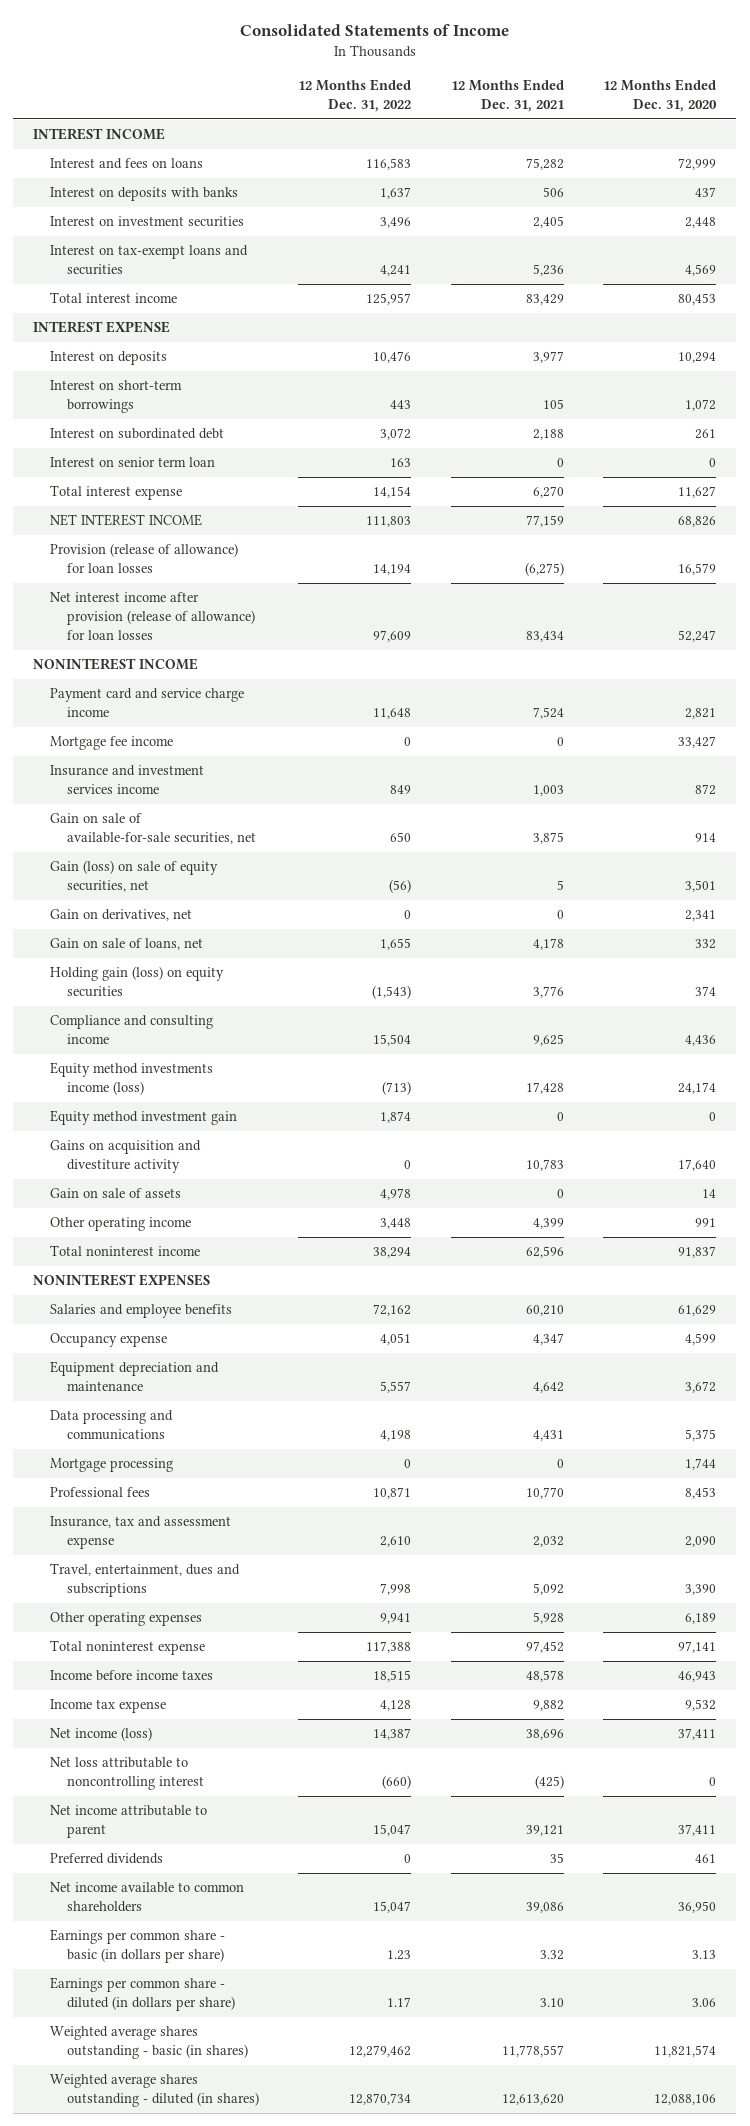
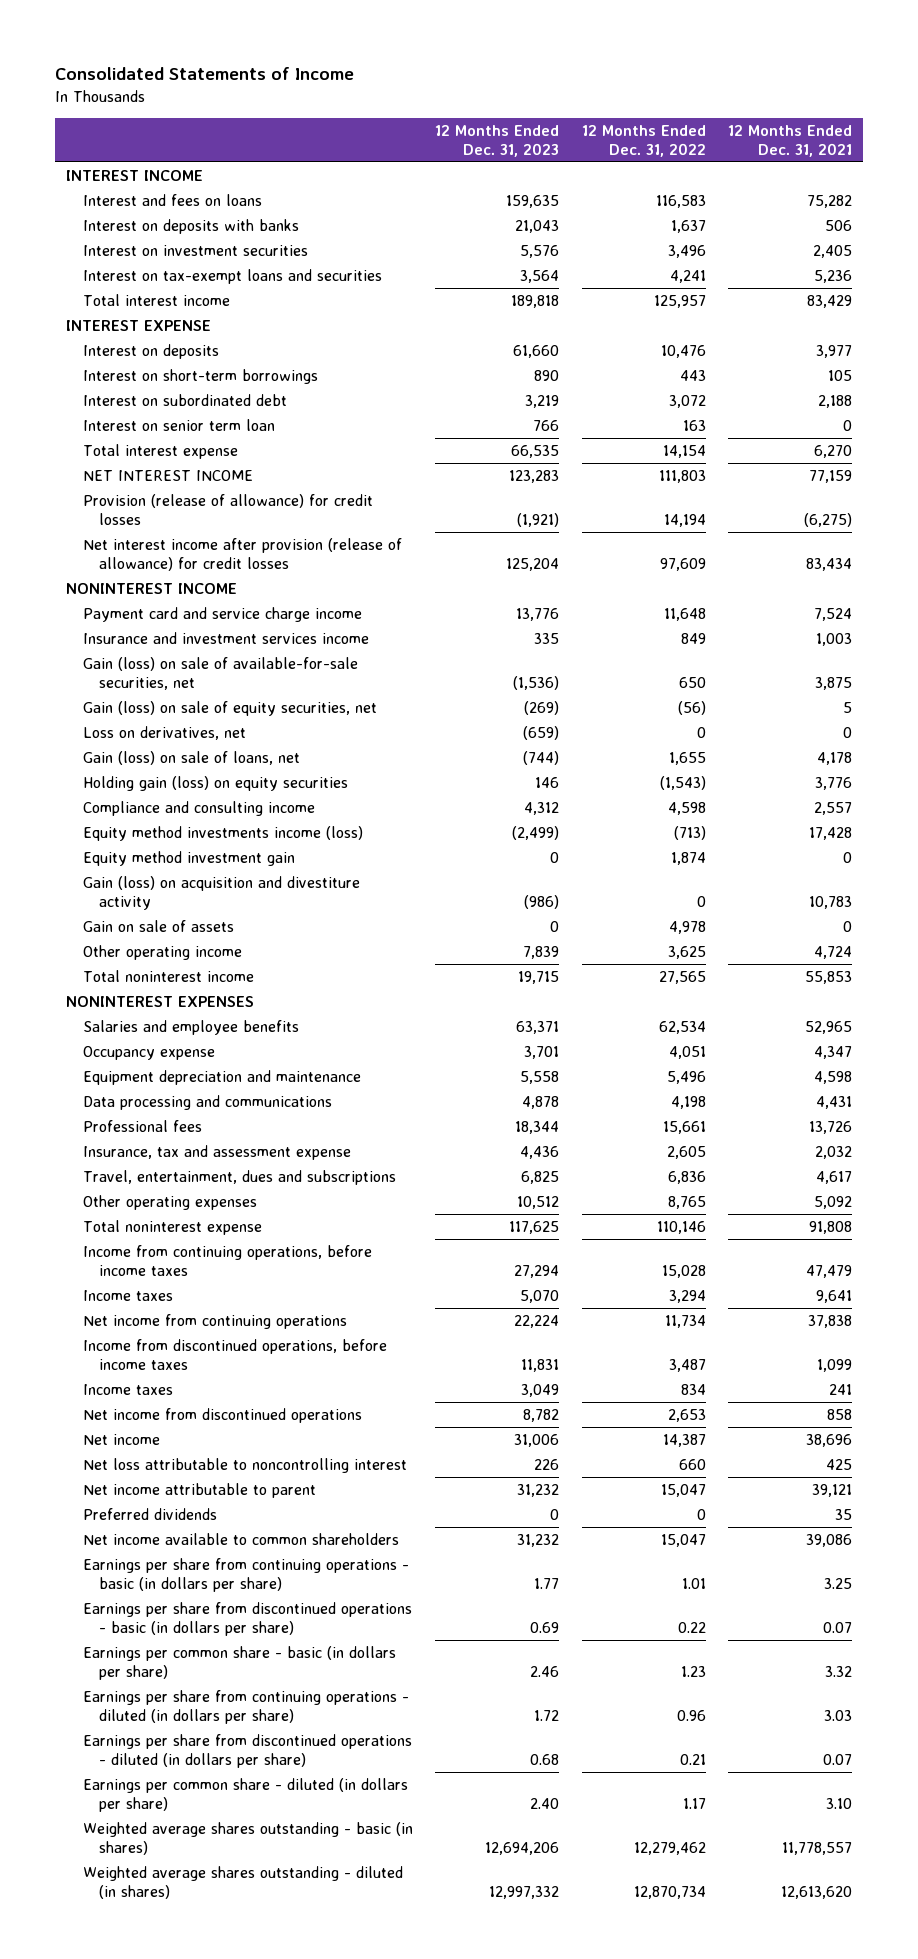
- | 12 Months Ended Dec. 31, 2022 | 12 Months Ended Dec. 31, 2021 | 12 Months Ended Dec. 31, 2020
+ | 12 Months Ended Dec. 31, 2023 | 12 Months Ended Dec. 31, 2022 | 12 Months Ended Dec. 31, 2021
- Provision (release of allowance) for loan losses | 14,194 | (6,275) | 16,579
- Net interest income after provision (release of allowance) for loan losses | 97,609 | 83,434 | 52,247
+ Provision (release of allowance) for credit losses | (1,921) | 14,194 | (6,275)
+ Net interest income after provision (release of allowance) for credit losses | 125,204 | 97,609 | 83,434
- Mortgage fee income | 0 | 0 | 33,427
- Gain on sale of available-for-sale securities, net | 650 | 3,875 | 914
+ Gain (loss) on sale of available-for-sale securities, net | (1,536) | 650 | 3,875
- Gain on derivatives, net | 0 | 0 | 2,341
- Gain on sale of loans, net | 1,655 | 4,178 | 332
+ Loss on derivatives, net | (659) | 0 | 0
+ Gain (loss) on sale of loans, net | (744) | 1,655 | 4,178
- Compliance and consulting income | 15,504 | 9,625 | 4,436
+ Compliance and consulting income | 4,312 | 4,598 | 2,557
- Gains on acquisition and divestiture activity | 0 | 10,783 | 17,640
+ Gain (loss) on acquisition and divestiture activity | (986) | 0 | 10,783
- Other operating income | 3,448 | 4,399 | 991
- Total noninterest income | 38,294 | 62,596 | 91,837
+ Other operating income | 7,839 | 3,625 | 4,724
+ Total noninterest income | 19,715 | 27,565 | 55,853
- Salaries and employee benefits | 72,162 | 60,210 | 61,629
+ Salaries and employee benefits | 63,371 | 62,534 | 52,965
- Equipment depreciation and maintenance | 5,557 | 4,642 | 3,672
+ Equipment depreciation and maintenance | 5,558 | 5,496 | 4,598
- Mortgage processing | 0 | 0 | 1,744
- Professional fees | 10,871 | 10,770 | 8,453
- Insurance, tax and assessment expense | 2,610 | 2,032 | 2,090
- Travel, entertainment, dues and subscriptions | 7,998 | 5,092 | 3,390
- Other operating expenses | 9,941 | 5,928 | 6,189
- Total noninterest expense | 117,388 | 97,452 | 97,141
- Income before income taxes | 18,515 | 48,578 | 46,943
- Income tax expense | 4,128 | 9,882 | 9,532
- Net income (loss) | 14,387 | 38,696 | 37,411
- Net loss attributable to noncontrolling interest | (660) | (425) | 0
+ Professional fees | 18,344 | 15,661 | 13,726
+ Insurance, tax and assessment expense | 4,436 | 2,605 | 2,032
+ Travel, entertainment, dues and subscriptions | 6,825 | 6,836 | 4,617
+ Other operating expenses | 10,512 | 8,765 | 5,092
+ Total noninterest expense | 117,625 | 110,146 | 91,808
+ Income from continuing operations, before income taxes | 27,294 | 15,028 | 47,479
+ Income taxes | 5,070 | 3,294 | 9,641
+ Net income from continuing operations | 22,224 | 11,734 | 37,838
+ Income from discontinued operations, before income taxes | 11,831 | 3,487 | 1,099
+ Income taxes | 3,049 | 834 | 241
+ Net income from discontinued operations | 8,782 | 2,653 | 858
+ Net income | 31,006 | 14,387 | 38,696
+ Net loss attributable to noncontrolling interest | 226 | 660 | 425
+ Earnings per share from continuing operations - basic (in dollars per share) | 1.77 | 1.01 | 3.25
+ Earnings per share from discontinued operations - basic (in dollars per share) | 0.69 | 0.22 | 0.07
+ Earnings per share from continuing operations - diluted (in dollars per share) | 1.72 | 0.96 | 3.03
+ Earnings per share from discontinued operations - diluted (in dollars per share) | 0.68 | 0.21 | 0.07

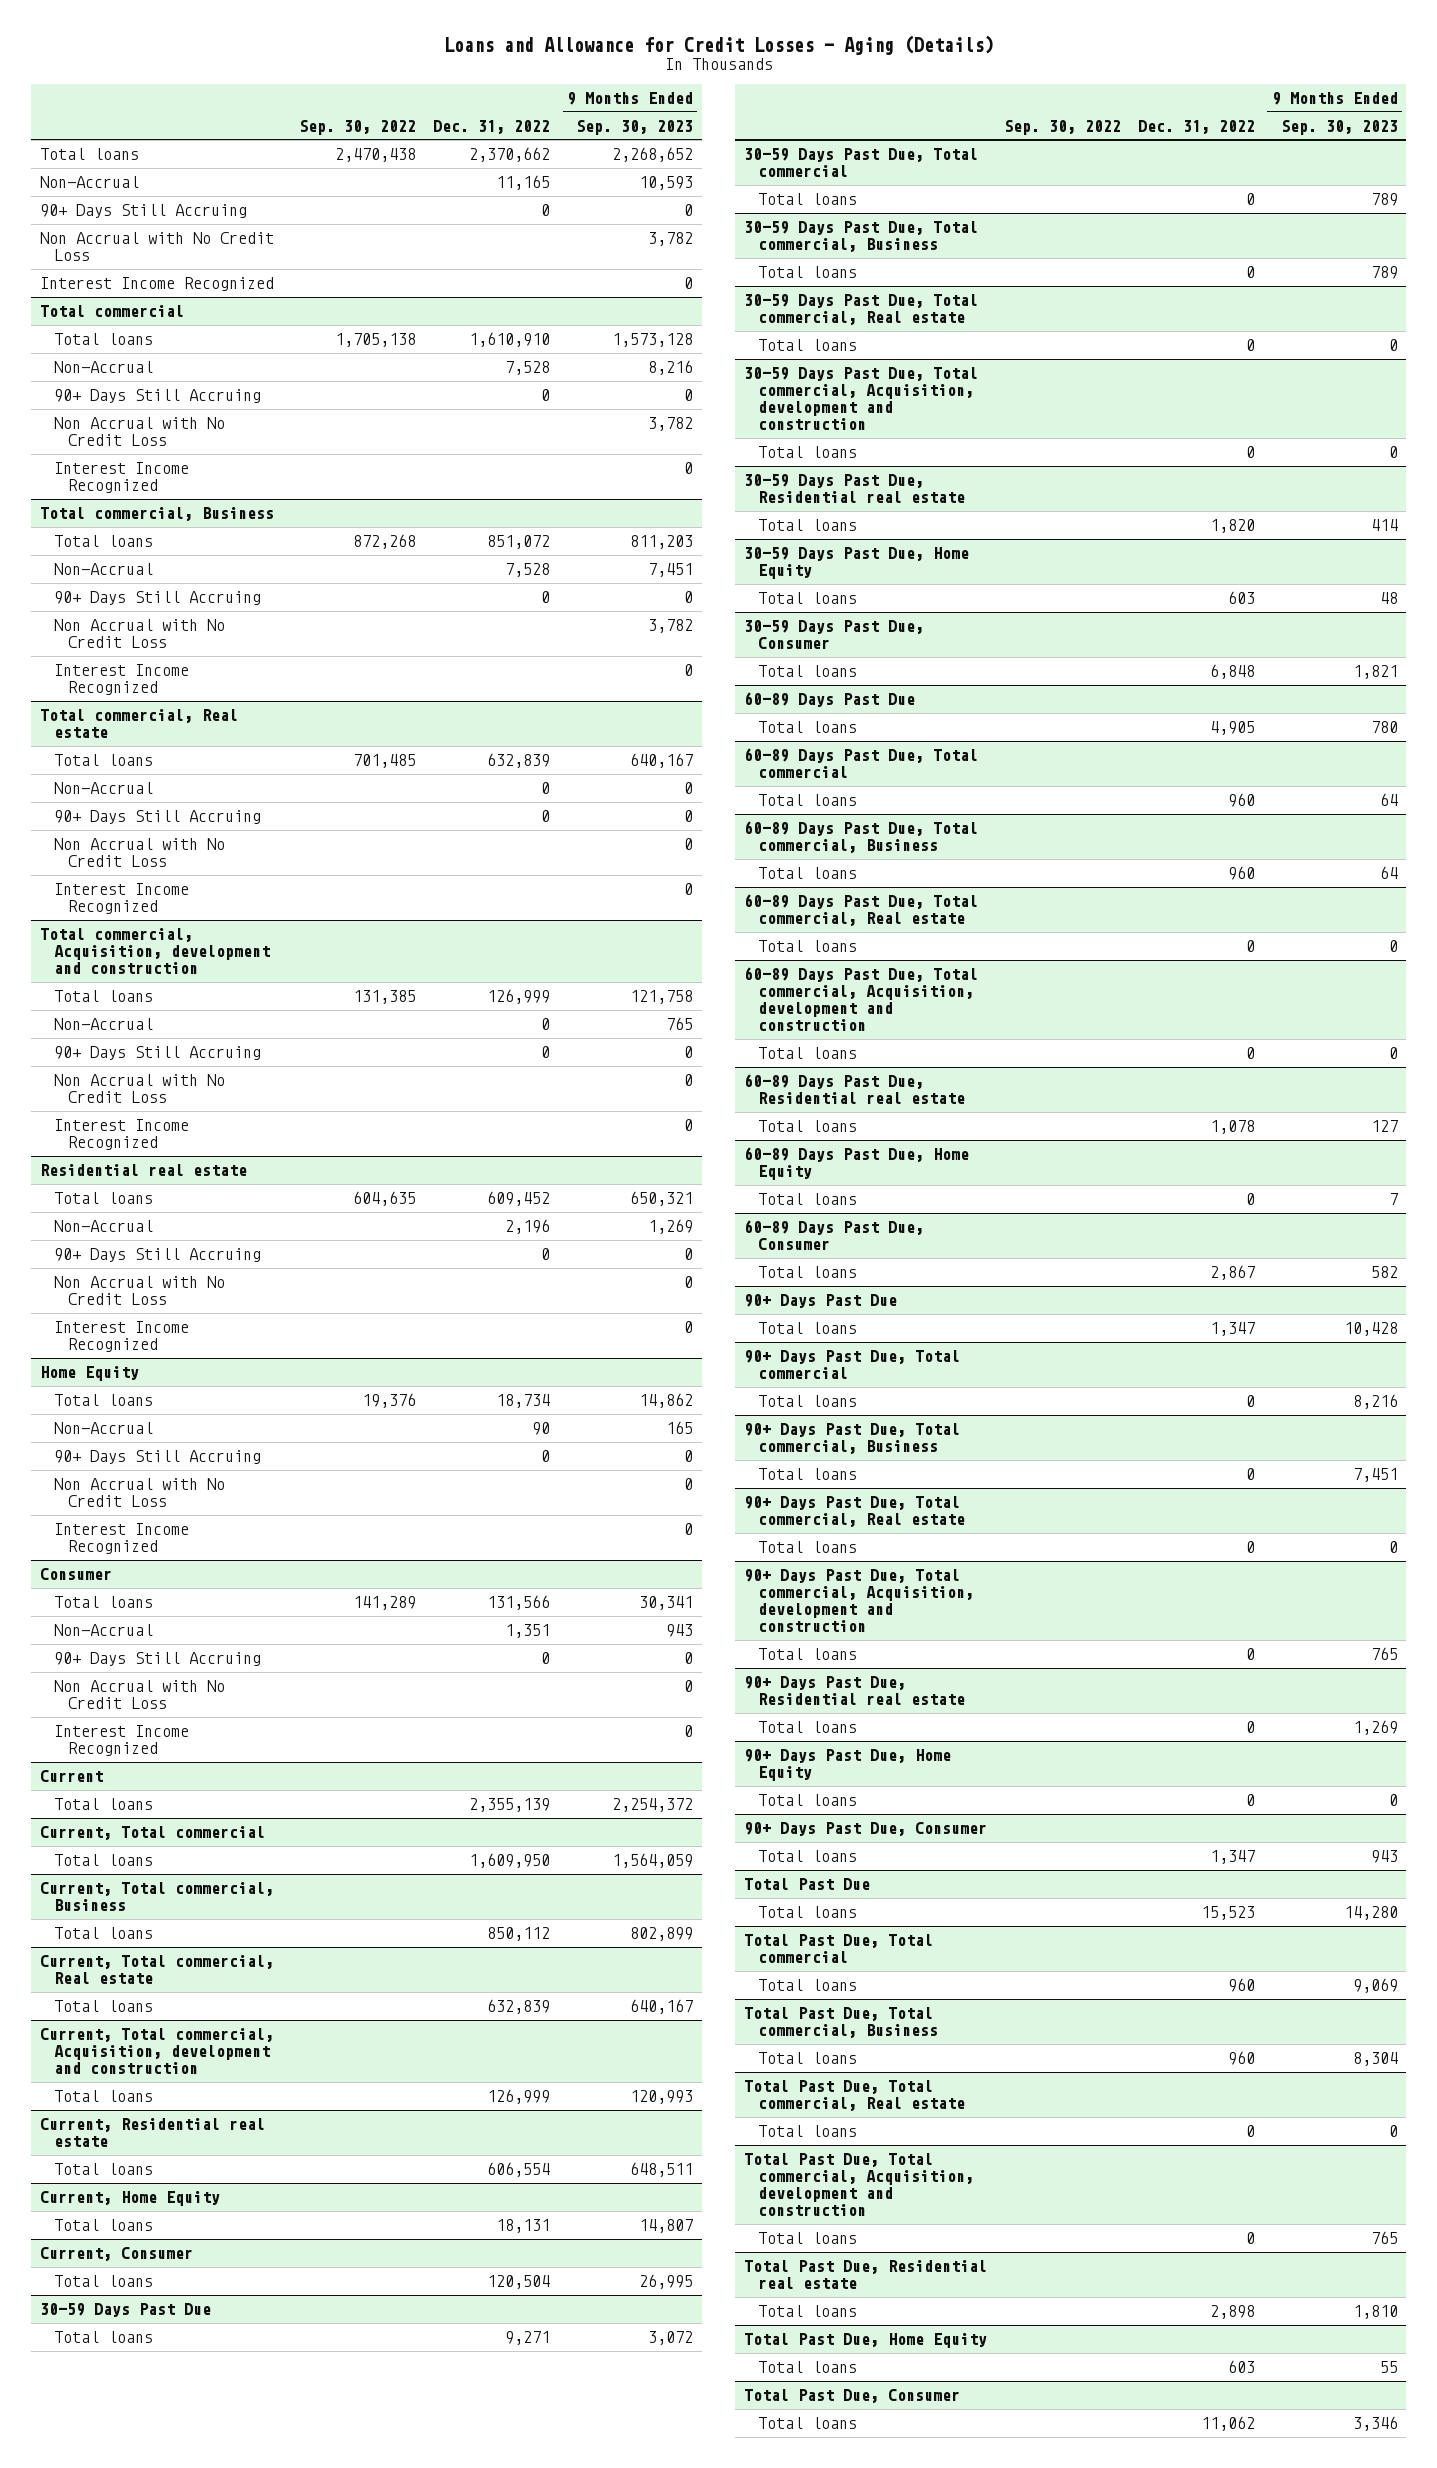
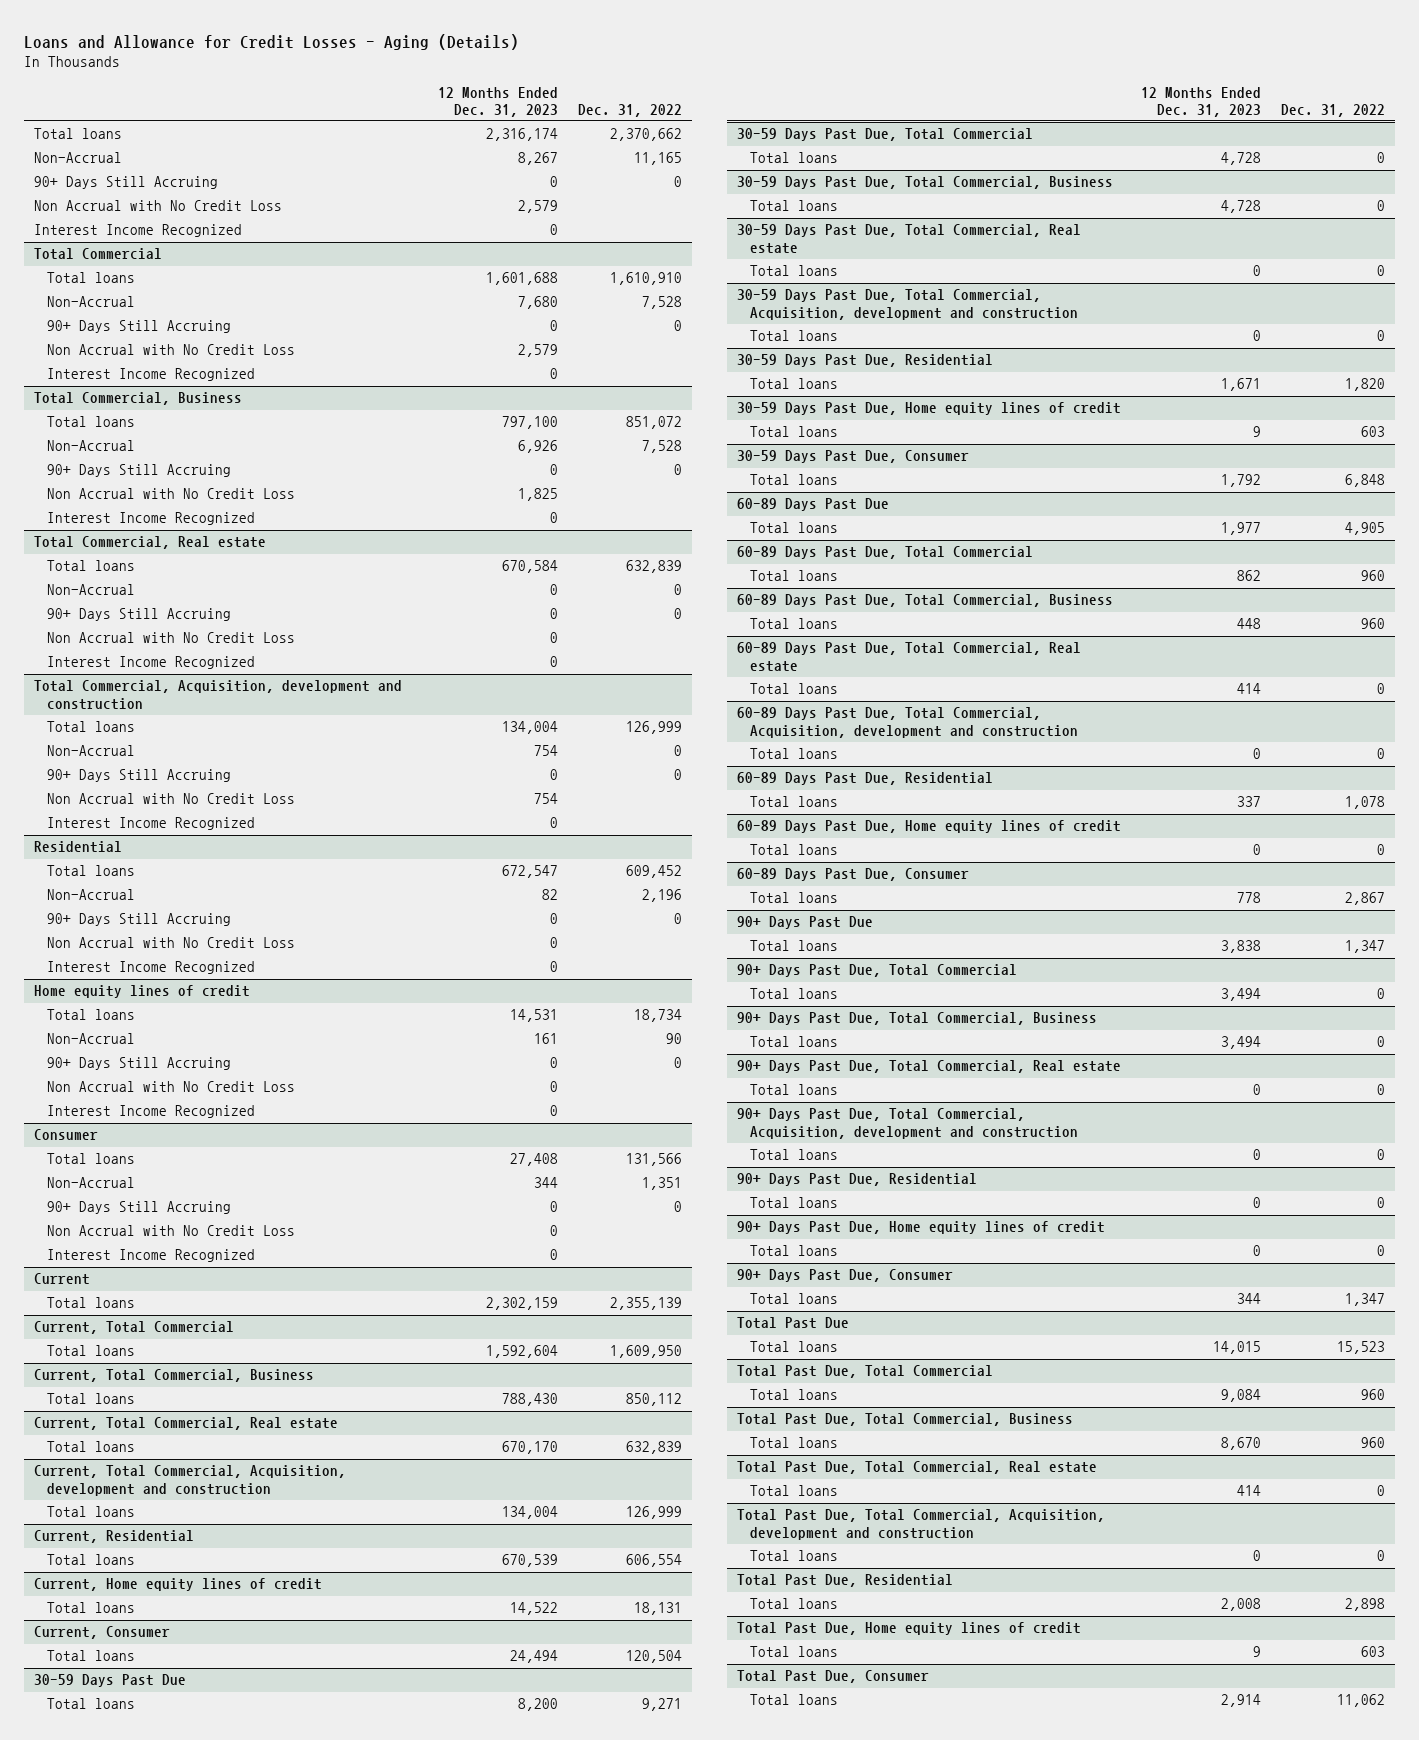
- | Sep. 30, 2022 | Dec. 31, 2022 | 9 Months Ended Sep. 30, 2023
+ | 12 Months Ended Dec. 31, 2023 | Dec. 31, 2022
- Total commercial
+ Total Commercial
- Total commercial, Business
+ Total Commercial, Business
- Total commercial, Real estate
+ Total Commercial, Real estate
- Total commercial, Acquisition, development and construction
+ Total Commercial, Acquisition, development and construction
- Residential real estate
+ Residential
- Home Equity
+ Home equity lines of credit
- Current, Total commercial
+ Current, Total Commercial
- Current, Total commercial, Business
+ Current, Total Commercial, Business
- Current, Total commercial, Real estate
+ Current, Total Commercial, Real estate
- Current, Total commercial, Acquisition, development and construction
+ Current, Total Commercial, Acquisition, development and construction
- Current, Residential real estate
+ Current, Residential
- Current, Home Equity
+ Current, Home equity lines of credit
- 30-59 Days Past Due, Total commercial
+ 30-59 Days Past Due, Total Commercial
- 30-59 Days Past Due, Total commercial, Business
+ 30-59 Days Past Due, Total Commercial, Business
- 30-59 Days Past Due, Total commercial, Real estate
+ 30-59 Days Past Due, Total Commercial, Real estate
- 30-59 Days Past Due, Total commercial, Acquisition, development and construction
+ 30-59 Days Past Due, Total Commercial, Acquisition, development and construction
- 30-59 Days Past Due, Residential real estate
+ 30-59 Days Past Due, Residential
- 30-59 Days Past Due, Home Equity
+ 30-59 Days Past Due, Home equity lines of credit
- 60-89 Days Past Due, Total commercial
+ 60-89 Days Past Due, Total Commercial
- 60-89 Days Past Due, Total commercial, Business
+ 60-89 Days Past Due, Total Commercial, Business
- 60-89 Days Past Due, Total commercial, Real estate
+ 60-89 Days Past Due, Total Commercial, Real estate
- 60-89 Days Past Due, Total commercial, Acquisition, development and construction
+ 60-89 Days Past Due, Total Commercial, Acquisition, development and construction
- 60-89 Days Past Due, Residential real estate
+ 60-89 Days Past Due, Residential
- 60-89 Days Past Due, Home Equity
+ 60-89 Days Past Due, Home equity lines of credit
- 90+ Days Past Due, Total commercial
+ 90+ Days Past Due, Total Commercial
- 90+ Days Past Due, Total commercial, Business
+ 90+ Days Past Due, Total Commercial, Business
- 90+ Days Past Due, Total commercial, Real estate
+ 90+ Days Past Due, Total Commercial, Real estate
- 90+ Days Past Due, Total commercial, Acquisition, development and construction
+ 90+ Days Past Due, Total Commercial, Acquisition, development and construction
- 90+ Days Past Due, Residential real estate
+ 90+ Days Past Due, Residential
- 90+ Days Past Due, Home Equity
+ 90+ Days Past Due, Home equity lines of credit
- Total Past Due, Total commercial
+ Total Past Due, Total Commercial
- Total Past Due, Total commercial, Business
+ Total Past Due, Total Commercial, Business
- Total Past Due, Total commercial, Real estate
+ Total Past Due, Total Commercial, Real estate
- Total Past Due, Total commercial, Acquisition, development and construction
+ Total Past Due, Total Commercial, Acquisition, development and construction
- Total Past Due, Residential real estate
+ Total Past Due, Residential
- Total Past Due, Home Equity
+ Total Past Due, Home equity lines of credit

